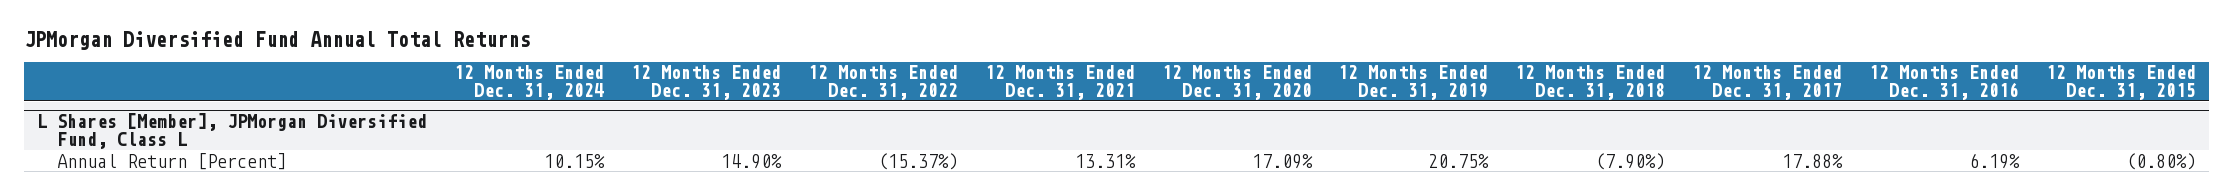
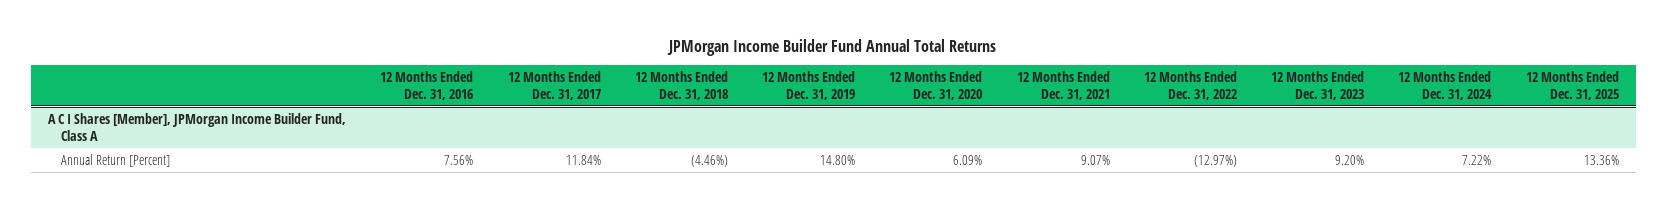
- JPMorgan Diversified Fund Annual Total Returns
+ JPMorgan Income Builder Fund Annual Total Returns
- | 12 Months Ended Dec. 31, 2024 | 12 Months Ended Dec. 31, 2023 | 12 Months Ended Dec. 31, 2022 | 12 Months Ended Dec. 31, 2021 | 12 Months Ended Dec. 31, 2020 | 12 Months Ended Dec. 31, 2019 | 12 Months Ended Dec. 31, 2018 | 12 Months Ended Dec. 31, 2017 | 12 Months Ended Dec. 31, 2016 | 12 Months Ended Dec. 31, 2015
+ | 12 Months Ended Dec. 31, 2016 | 12 Months Ended Dec. 31, 2017 | 12 Months Ended Dec. 31, 2018 | 12 Months Ended Dec. 31, 2019 | 12 Months Ended Dec. 31, 2020 | 12 Months Ended Dec. 31, 2021 | 12 Months Ended Dec. 31, 2022 | 12 Months Ended Dec. 31, 2023 | 12 Months Ended Dec. 31, 2024 | 12 Months Ended Dec. 31, 2025
- L Shares [Member], JPMorgan Diversified Fund, Class L
- Annual Return [Percent] | 10.15% | 14.90% | (15.37%) | 13.31% | 17.09% | 20.75% | (7.90%) | 17.88% | 6.19% | (0.80%)
+ A C I Shares [Member], JPMorgan Income Builder Fund, Class A
+ Annual Return [Percent] | 7.56% | 11.84% | (4.46%) | 14.80% | 6.09% | 9.07% | (12.97%) | 9.20% | 7.22% | 13.36%

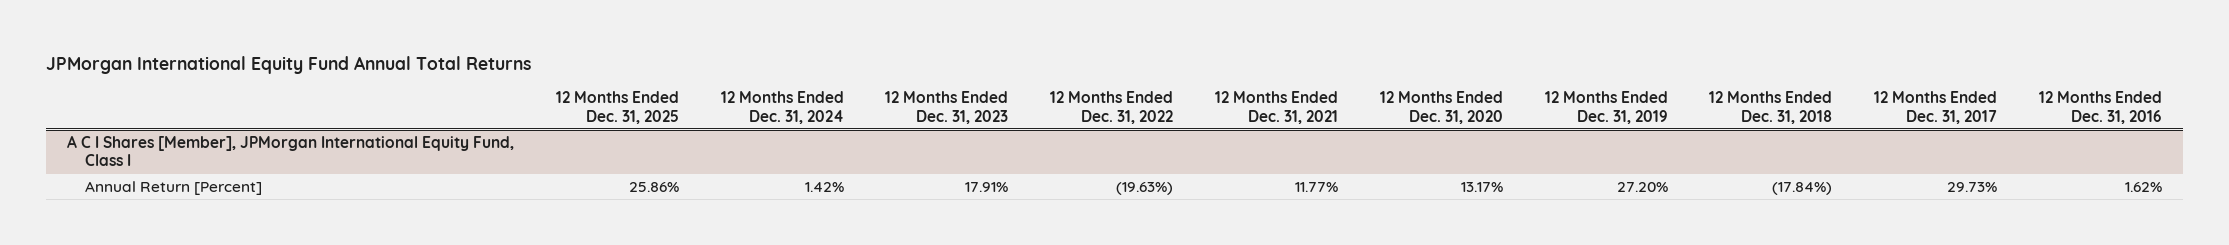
- JPMorgan Income Builder Fund Annual Total Returns
+ JPMorgan International Equity Fund Annual Total Returns
- | 12 Months Ended Dec. 31, 2016 | 12 Months Ended Dec. 31, 2017 | 12 Months Ended Dec. 31, 2018 | 12 Months Ended Dec. 31, 2019 | 12 Months Ended Dec. 31, 2020 | 12 Months Ended Dec. 31, 2021 | 12 Months Ended Dec. 31, 2022 | 12 Months Ended Dec. 31, 2023 | 12 Months Ended Dec. 31, 2024 | 12 Months Ended Dec. 31, 2025
+ | 12 Months Ended Dec. 31, 2025 | 12 Months Ended Dec. 31, 2024 | 12 Months Ended Dec. 31, 2023 | 12 Months Ended Dec. 31, 2022 | 12 Months Ended Dec. 31, 2021 | 12 Months Ended Dec. 31, 2020 | 12 Months Ended Dec. 31, 2019 | 12 Months Ended Dec. 31, 2018 | 12 Months Ended Dec. 31, 2017 | 12 Months Ended Dec. 31, 2016
- A C I Shares [Member], JPMorgan Income Builder Fund, Class A
- Annual Return [Percent] | 7.56% | 11.84% | (4.46%) | 14.80% | 6.09% | 9.07% | (12.97%) | 9.20% | 7.22% | 13.36%
+ A C I Shares [Member], JPMorgan International Equity Fund, Class I
+ Annual Return [Percent] | 25.86% | 1.42% | 17.91% | (19.63%) | 11.77% | 13.17% | 27.20% | (17.84%) | 29.73% | 1.62%

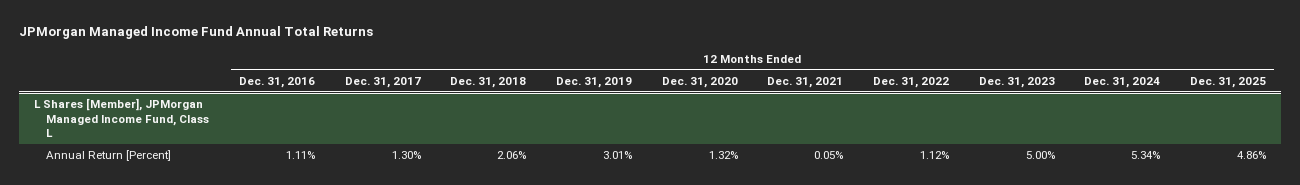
- JPMorgan International Equity Fund Annual Total Returns
+ JPMorgan Managed Income Fund Annual Total Returns
- | 12 Months Ended Dec. 31, 2025 | 12 Months Ended Dec. 31, 2024 | 12 Months Ended Dec. 31, 2023 | 12 Months Ended Dec. 31, 2022 | 12 Months Ended Dec. 31, 2021 | 12 Months Ended Dec. 31, 2020 | 12 Months Ended Dec. 31, 2019 | 12 Months Ended Dec. 31, 2018 | 12 Months Ended Dec. 31, 2017 | 12 Months Ended Dec. 31, 2016
+ | 12 Months Ended Dec. 31, 2016 | 12 Months Ended Dec. 31, 2017 | 12 Months Ended Dec. 31, 2018 | 12 Months Ended Dec. 31, 2019 | 12 Months Ended Dec. 31, 2020 | 12 Months Ended Dec. 31, 2021 | 12 Months Ended Dec. 31, 2022 | 12 Months Ended Dec. 31, 2023 | 12 Months Ended Dec. 31, 2024 | 12 Months Ended Dec. 31, 2025
- A C I Shares [Member], JPMorgan International Equity Fund, Class I
- Annual Return [Percent] | 25.86% | 1.42% | 17.91% | (19.63%) | 11.77% | 13.17% | 27.20% | (17.84%) | 29.73% | 1.62%
+ L Shares [Member], JPMorgan Managed Income Fund, Class L
+ Annual Return [Percent] | 1.11% | 1.30% | 2.06% | 3.01% | 1.32% | 0.05% | 1.12% | 5.00% | 5.34% | 4.86%

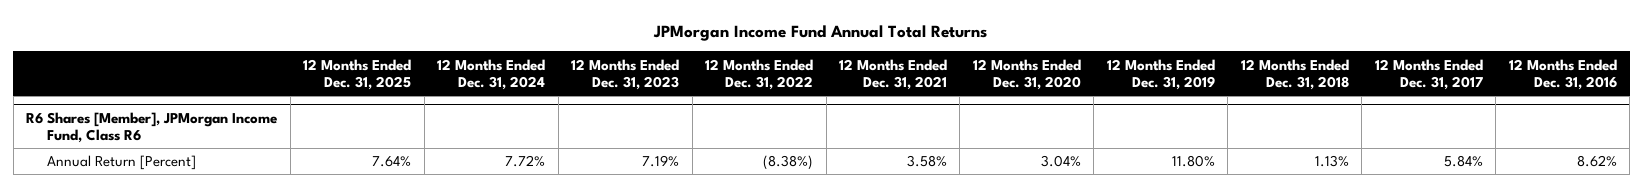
- JPMorgan Managed Income Fund Annual Total Returns
+ JPMorgan Income Fund Annual Total Returns
- | 12 Months Ended Dec. 31, 2016 | 12 Months Ended Dec. 31, 2017 | 12 Months Ended Dec. 31, 2018 | 12 Months Ended Dec. 31, 2019 | 12 Months Ended Dec. 31, 2020 | 12 Months Ended Dec. 31, 2021 | 12 Months Ended Dec. 31, 2022 | 12 Months Ended Dec. 31, 2023 | 12 Months Ended Dec. 31, 2024 | 12 Months Ended Dec. 31, 2025
+ | 12 Months Ended Dec. 31, 2025 | 12 Months Ended Dec. 31, 2024 | 12 Months Ended Dec. 31, 2023 | 12 Months Ended Dec. 31, 2022 | 12 Months Ended Dec. 31, 2021 | 12 Months Ended Dec. 31, 2020 | 12 Months Ended Dec. 31, 2019 | 12 Months Ended Dec. 31, 2018 | 12 Months Ended Dec. 31, 2017 | 12 Months Ended Dec. 31, 2016
- L Shares [Member], JPMorgan Managed Income Fund, Class L
- Annual Return [Percent] | 1.11% | 1.30% | 2.06% | 3.01% | 1.32% | 0.05% | 1.12% | 5.00% | 5.34% | 4.86%
+ R6 Shares [Member], JPMorgan Income Fund, Class R6
+ Annual Return [Percent] | 7.64% | 7.72% | 7.19% | (8.38%) | 3.58% | 3.04% | 11.80% | 1.13% | 5.84% | 8.62%

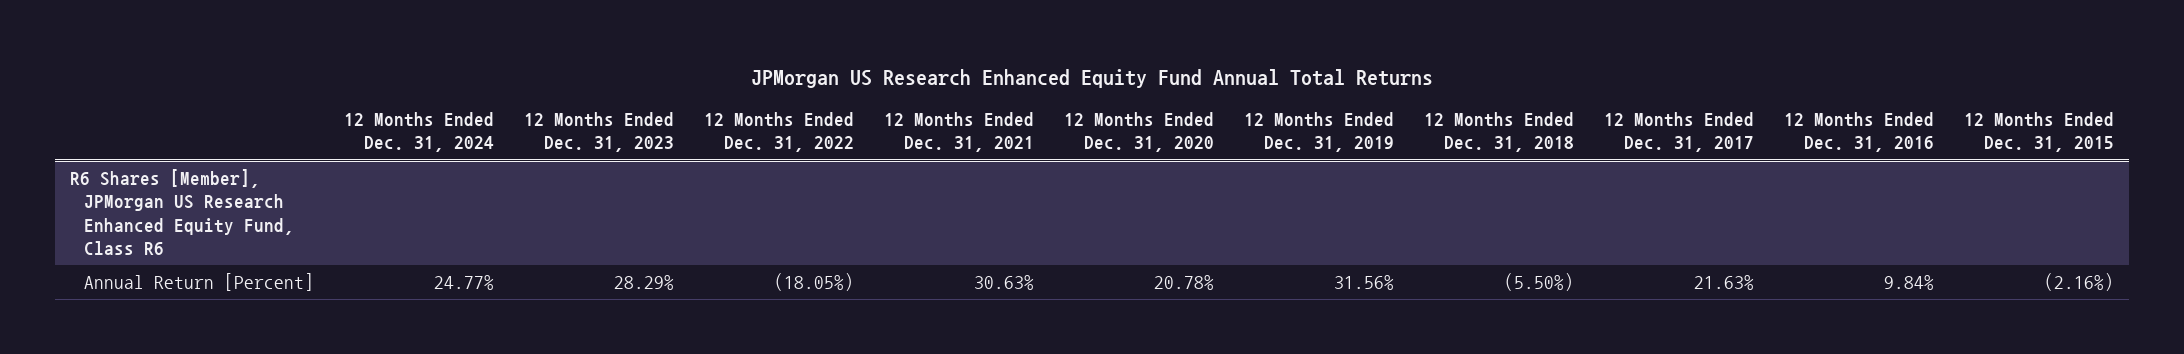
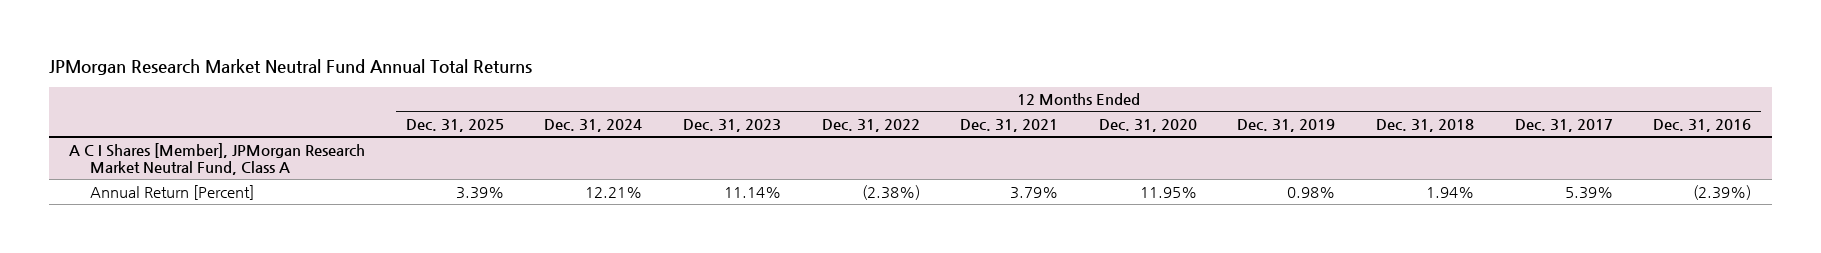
- JPMorgan US Research Enhanced Equity Fund Annual Total Returns
+ JPMorgan Research Market Neutral Fund Annual Total Returns
- | 12 Months Ended Dec. 31, 2024 | 12 Months Ended Dec. 31, 2023 | 12 Months Ended Dec. 31, 2022 | 12 Months Ended Dec. 31, 2021 | 12 Months Ended Dec. 31, 2020 | 12 Months Ended Dec. 31, 2019 | 12 Months Ended Dec. 31, 2018 | 12 Months Ended Dec. 31, 2017 | 12 Months Ended Dec. 31, 2016 | 12 Months Ended Dec. 31, 2015
+ | 12 Months Ended Dec. 31, 2025 | 12 Months Ended Dec. 31, 2024 | 12 Months Ended Dec. 31, 2023 | 12 Months Ended Dec. 31, 2022 | 12 Months Ended Dec. 31, 2021 | 12 Months Ended Dec. 31, 2020 | 12 Months Ended Dec. 31, 2019 | 12 Months Ended Dec. 31, 2018 | 12 Months Ended Dec. 31, 2017 | 12 Months Ended Dec. 31, 2016
- R6 Shares [Member], JPMorgan US Research Enhanced Equity Fund, Class R6
- Annual Return [Percent] | 24.77% | 28.29% | (18.05%) | 30.63% | 20.78% | 31.56% | (5.50%) | 21.63% | 9.84% | (2.16%)
+ A C I Shares [Member], JPMorgan Research Market Neutral Fund, Class A
+ Annual Return [Percent] | 3.39% | 12.21% | 11.14% | (2.38%) | 3.79% | 11.95% | 0.98% | 1.94% | 5.39% | (2.39%)

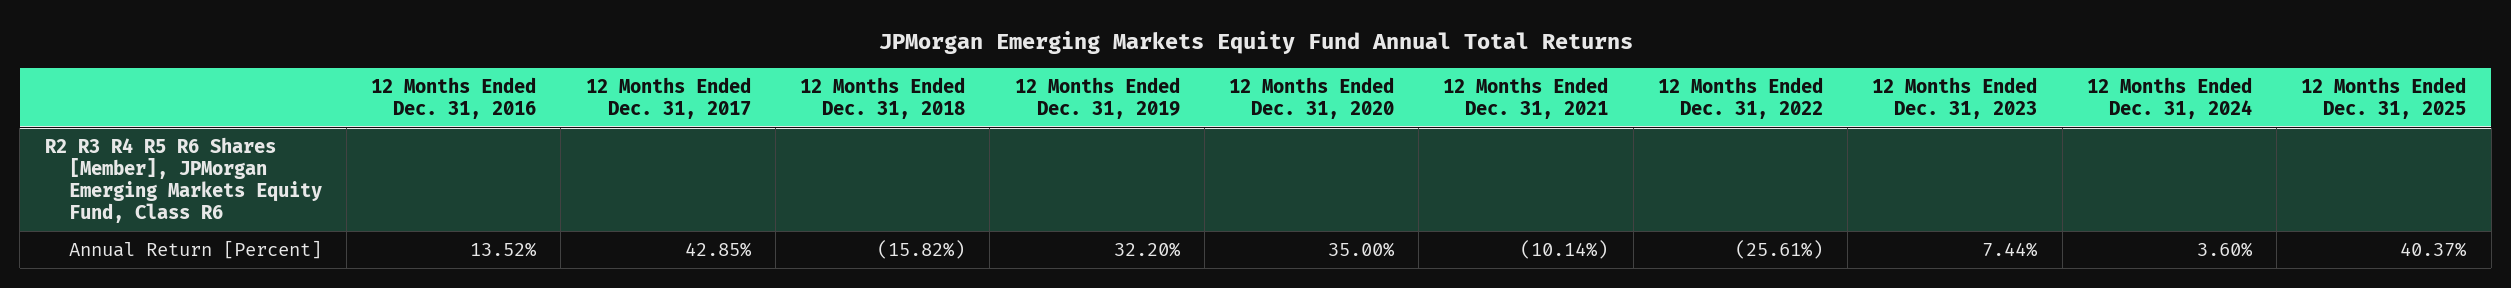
- JPMorgan Research Market Neutral Fund Annual Total Returns
+ JPMorgan Emerging Markets Equity Fund Annual Total Returns
- | 12 Months Ended Dec. 31, 2025 | 12 Months Ended Dec. 31, 2024 | 12 Months Ended Dec. 31, 2023 | 12 Months Ended Dec. 31, 2022 | 12 Months Ended Dec. 31, 2021 | 12 Months Ended Dec. 31, 2020 | 12 Months Ended Dec. 31, 2019 | 12 Months Ended Dec. 31, 2018 | 12 Months Ended Dec. 31, 2017 | 12 Months Ended Dec. 31, 2016
+ | 12 Months Ended Dec. 31, 2016 | 12 Months Ended Dec. 31, 2017 | 12 Months Ended Dec. 31, 2018 | 12 Months Ended Dec. 31, 2019 | 12 Months Ended Dec. 31, 2020 | 12 Months Ended Dec. 31, 2021 | 12 Months Ended Dec. 31, 2022 | 12 Months Ended Dec. 31, 2023 | 12 Months Ended Dec. 31, 2024 | 12 Months Ended Dec. 31, 2025
- A C I Shares [Member], JPMorgan Research Market Neutral Fund, Class A
- Annual Return [Percent] | 3.39% | 12.21% | 11.14% | (2.38%) | 3.79% | 11.95% | 0.98% | 1.94% | 5.39% | (2.39%)
+ R2 R3 R4 R5 R6 Shares [Member], JPMorgan Emerging Markets Equity Fund, Class R6
+ Annual Return [Percent] | 13.52% | 42.85% | (15.82%) | 32.20% | 35.00% | (10.14%) | (25.61%) | 7.44% | 3.60% | 40.37%

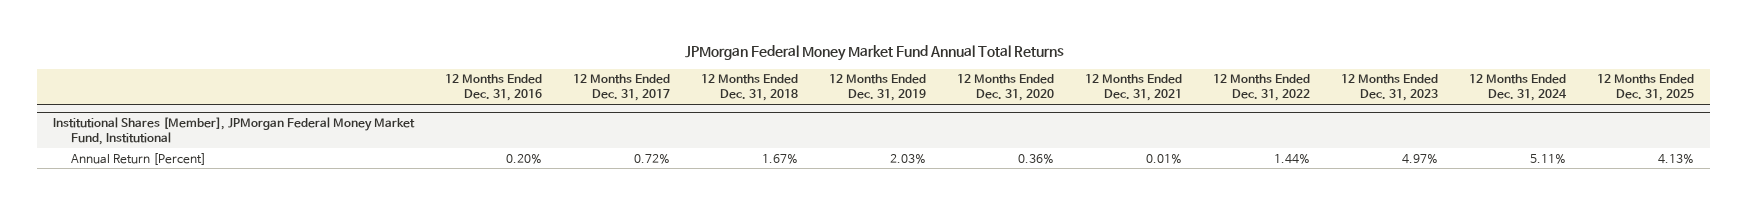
- JPMorgan Emerging Markets Equity Fund Annual Total Returns
+ JPMorgan Federal Money Market Fund Annual Total Returns
- R2 R3 R4 R5 R6 Shares [Member], JPMorgan Emerging Markets Equity Fund, Class R6
- Annual Return [Percent] | 13.52% | 42.85% | (15.82%) | 32.20% | 35.00% | (10.14%) | (25.61%) | 7.44% | 3.60% | 40.37%
+ Institutional Shares [Member], JPMorgan Federal Money Market Fund, Institutional
+ Annual Return [Percent] | 0.20% | 0.72% | 1.67% | 2.03% | 0.36% | 0.01% | 1.44% | 4.97% | 5.11% | 4.13%

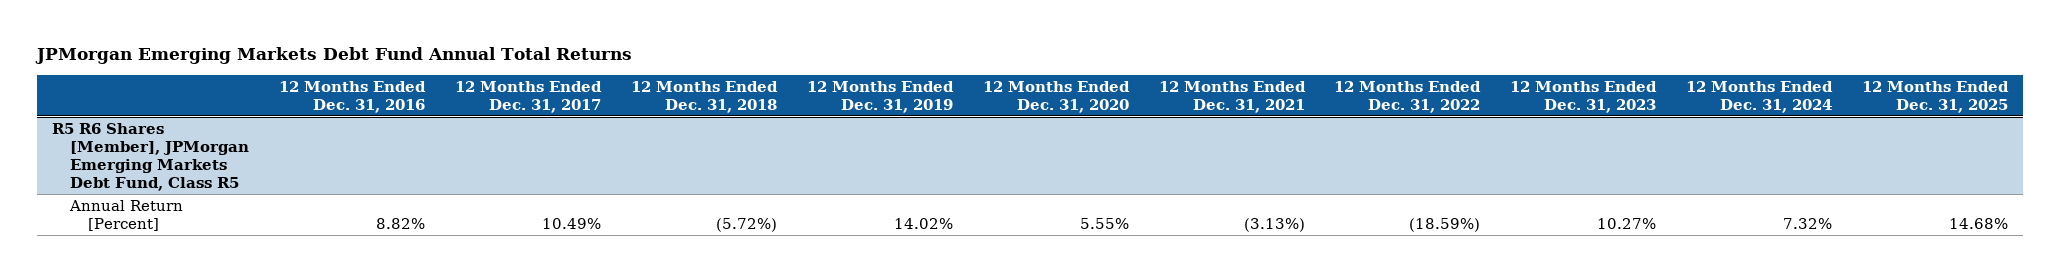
- JPMorgan Federal Money Market Fund Annual Total Returns
+ JPMorgan Emerging Markets Debt Fund Annual Total Returns
- Institutional Shares [Member], JPMorgan Federal Money Market Fund, Institutional
- Annual Return [Percent] | 0.20% | 0.72% | 1.67% | 2.03% | 0.36% | 0.01% | 1.44% | 4.97% | 5.11% | 4.13%
+ R5 R6 Shares [Member], JPMorgan Emerging Markets Debt Fund, Class R5
+ Annual Return [Percent] | 8.82% | 10.49% | (5.72%) | 14.02% | 5.55% | (3.13%) | (18.59%) | 10.27% | 7.32% | 14.68%

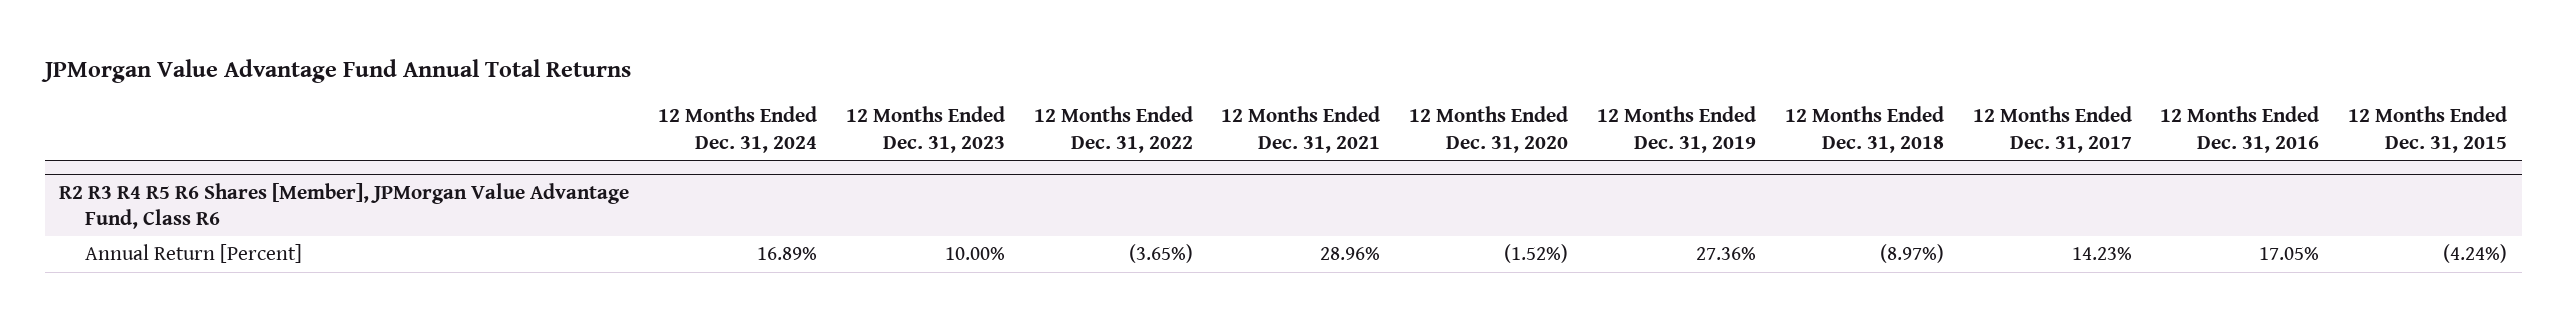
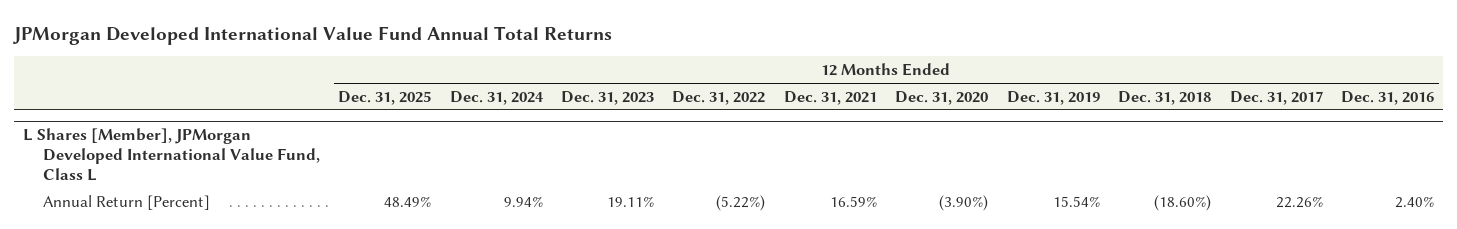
- JPMorgan Value Advantage Fund Annual Total Returns
+ JPMorgan Developed International Value Fund Annual Total Returns
- | 12 Months Ended Dec. 31, 2024 | 12 Months Ended Dec. 31, 2023 | 12 Months Ended Dec. 31, 2022 | 12 Months Ended Dec. 31, 2021 | 12 Months Ended Dec. 31, 2020 | 12 Months Ended Dec. 31, 2019 | 12 Months Ended Dec. 31, 2018 | 12 Months Ended Dec. 31, 2017 | 12 Months Ended Dec. 31, 2016 | 12 Months Ended Dec. 31, 2015
+ | 12 Months Ended Dec. 31, 2025 | 12 Months Ended Dec. 31, 2024 | 12 Months Ended Dec. 31, 2023 | 12 Months Ended Dec. 31, 2022 | 12 Months Ended Dec. 31, 2021 | 12 Months Ended Dec. 31, 2020 | 12 Months Ended Dec. 31, 2019 | 12 Months Ended Dec. 31, 2018 | 12 Months Ended Dec. 31, 2017 | 12 Months Ended Dec. 31, 2016
- R2 R3 R4 R5 R6 Shares [Member], JPMorgan Value Advantage Fund, Class R6
- Annual Return [Percent] | 16.89% | 10.00% | (3.65%) | 28.96% | (1.52%) | 27.36% | (8.97%) | 14.23% | 17.05% | (4.24%)
+ L Shares [Member], JPMorgan Developed International Value Fund, Class L
+ Annual Return [Percent] | 48.49% | 9.94% | 19.11% | (5.22%) | 16.59% | (3.90%) | 15.54% | (18.60%) | 22.26% | 2.40%

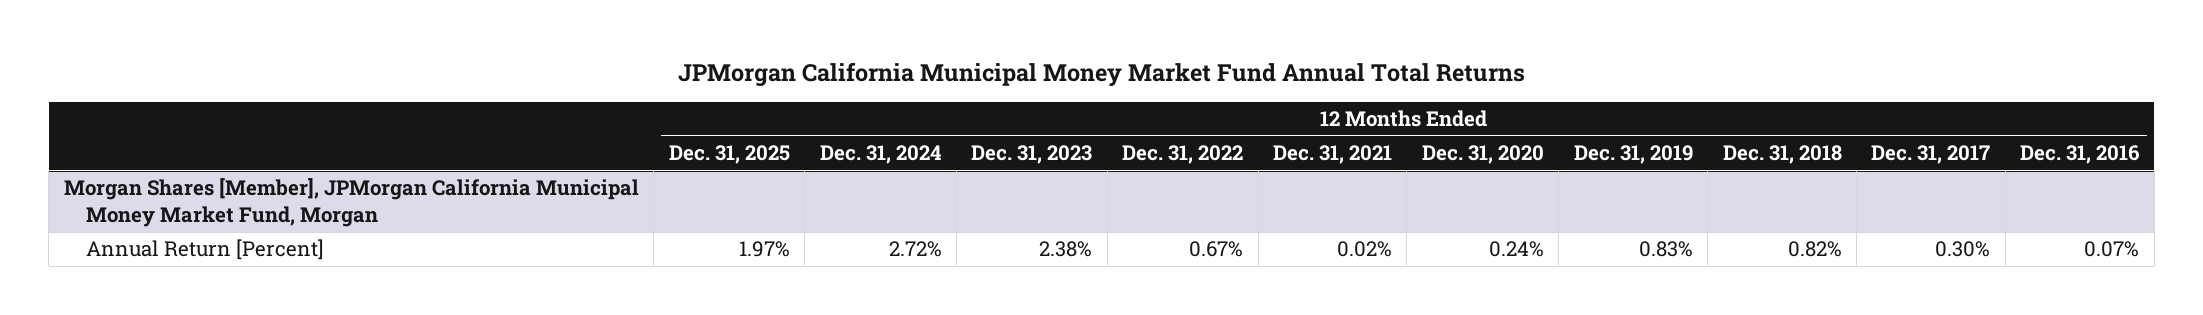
- JPMorgan Developed International Value Fund Annual Total Returns
+ JPMorgan California Municipal Money Market Fund Annual Total Returns
- L Shares [Member], JPMorgan Developed International Value Fund, Class L
- Annual Return [Percent] | 48.49% | 9.94% | 19.11% | (5.22%) | 16.59% | (3.90%) | 15.54% | (18.60%) | 22.26% | 2.40%
+ Morgan Shares [Member], JPMorgan California Municipal Money Market Fund, Morgan
+ Annual Return [Percent] | 1.97% | 2.72% | 2.38% | 0.67% | 0.02% | 0.24% | 0.83% | 0.82% | 0.30% | 0.07%

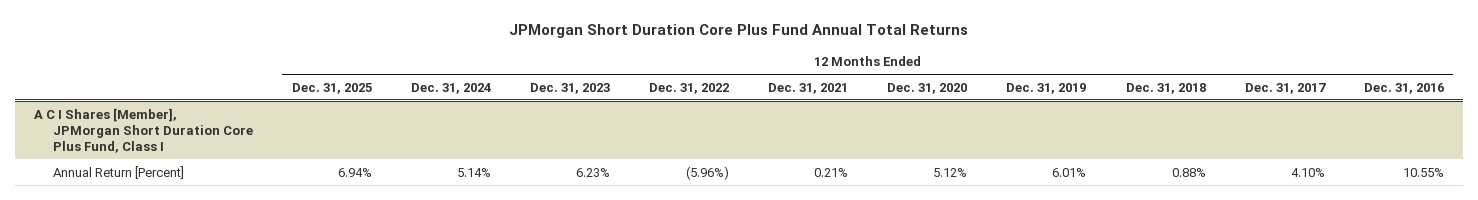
- JPMorgan California Municipal Money Market Fund Annual Total Returns
+ JPMorgan Short Duration Core Plus Fund Annual Total Returns
- Morgan Shares [Member], JPMorgan California Municipal Money Market Fund, Morgan
- Annual Return [Percent] | 1.97% | 2.72% | 2.38% | 0.67% | 0.02% | 0.24% | 0.83% | 0.82% | 0.30% | 0.07%
+ A C I Shares [Member], JPMorgan Short Duration Core Plus Fund, Class I
+ Annual Return [Percent] | 6.94% | 5.14% | 6.23% | (5.96%) | 0.21% | 5.12% | 6.01% | 0.88% | 4.10% | 10.55%

